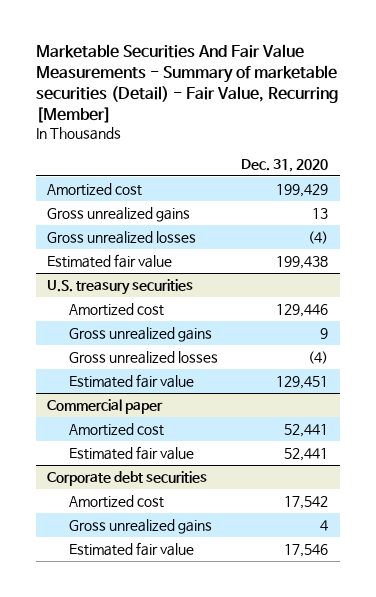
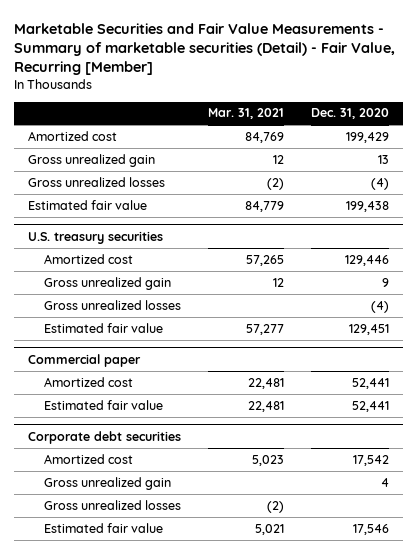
- Marketable Securities And Fair Value Measurements - Summary of marketable securities (Detail) - Fair Value, Recurring [Member]
+ Marketable Securities and Fair Value Measurements - Summary of marketable securities (Detail) - Fair Value, Recurring [Member]
- | Dec. 31, 2020
+ | Mar. 31, 2021 | Dec. 31, 2020
- Gross unrealized gains | 13
+ Gross unrealized gain | 12 | 13
@ U.S. treasury securities
- Gross unrealized gains | 9
+ Gross unrealized gain | 12 | 9
@ Corporate debt securities
- Gross unrealized gains | 4
+ Gross unrealized gain | | 4
+ Gross unrealized losses | (2) |

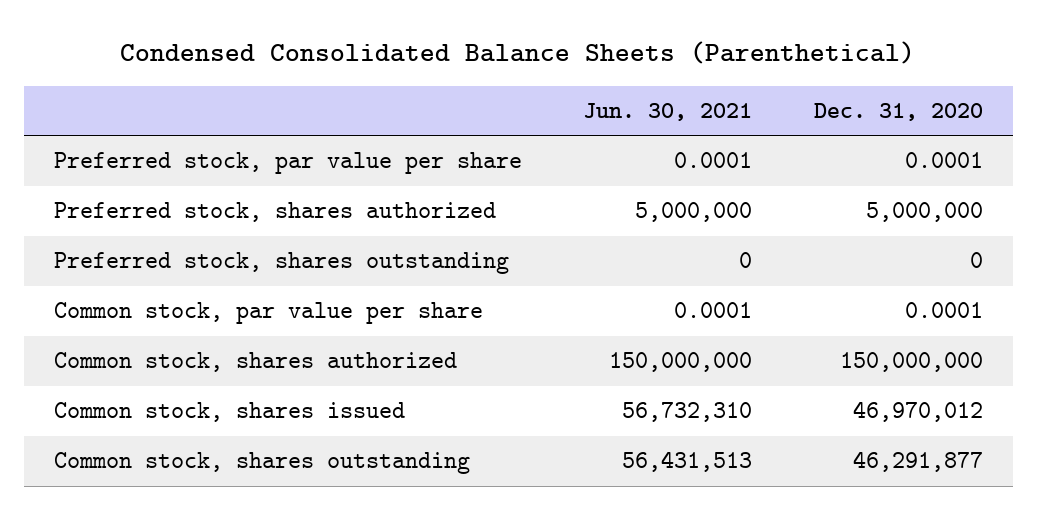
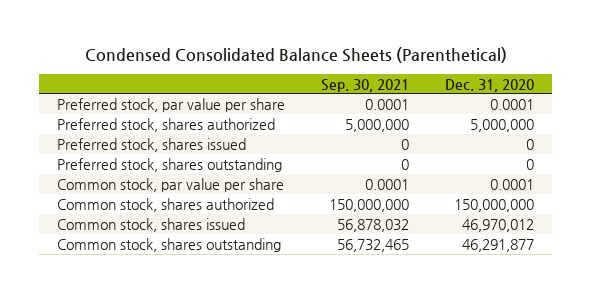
- | Jun. 30, 2021 | Dec. 31, 2020
+ | Sep. 30, 2021 | Dec. 31, 2020
+ Preferred stock, shares issued | 0 | 0

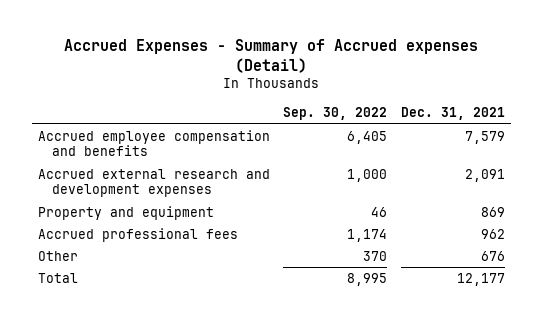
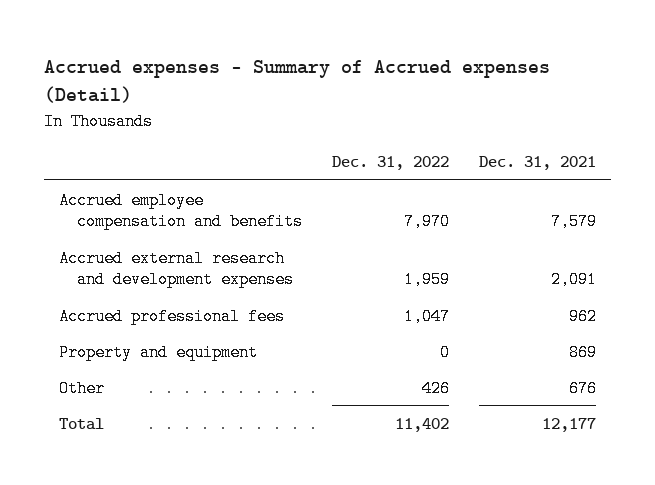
- Accrued Expenses - Summary of Accrued expenses (Detail)
+ Accrued expenses - Summary of Accrued expenses (Detail)
- | Sep. 30, 2022 | Dec. 31, 2021
+ | Dec. 31, 2022 | Dec. 31, 2021
moved down: Property and equipment | 0 | 869

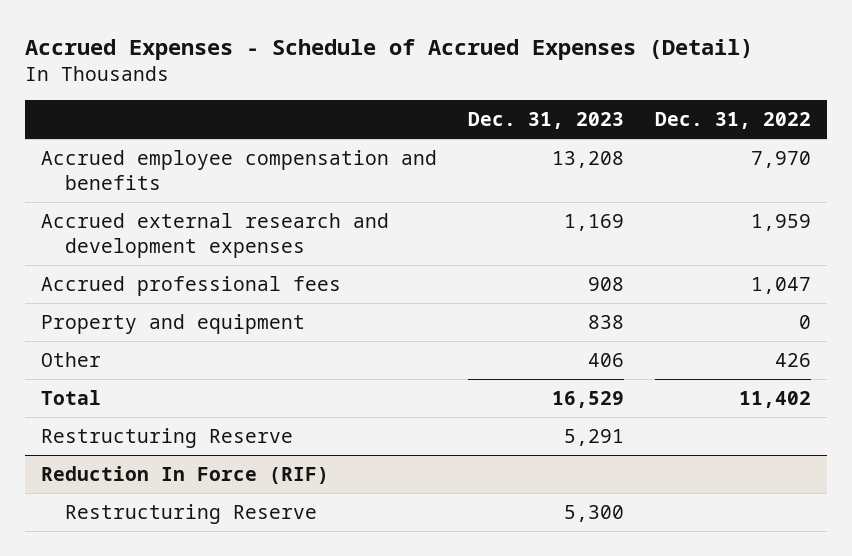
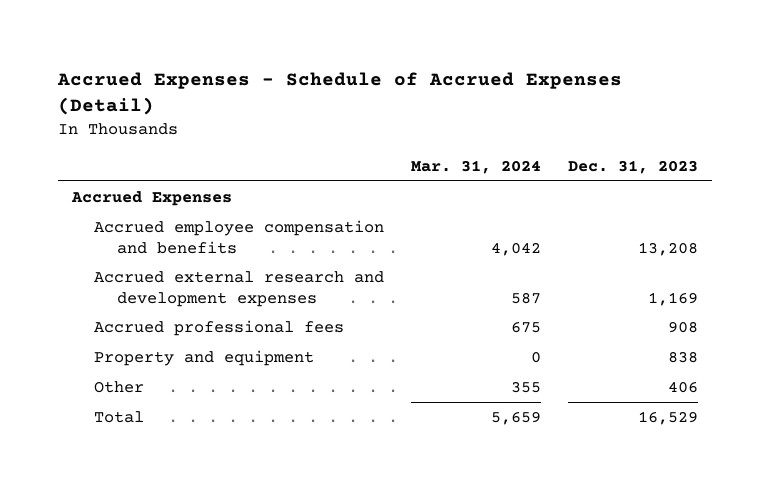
- | Dec. 31, 2023 | Dec. 31, 2022
+ | Mar. 31, 2024 | Dec. 31, 2023
+ Accrued Expenses
- Restructuring Reserve | 5,291 |
- Reduction In Force (RIF)
- Restructuring Reserve | 5,300 |

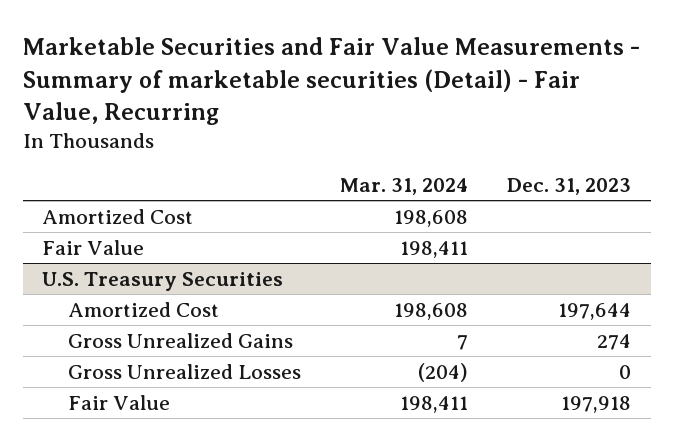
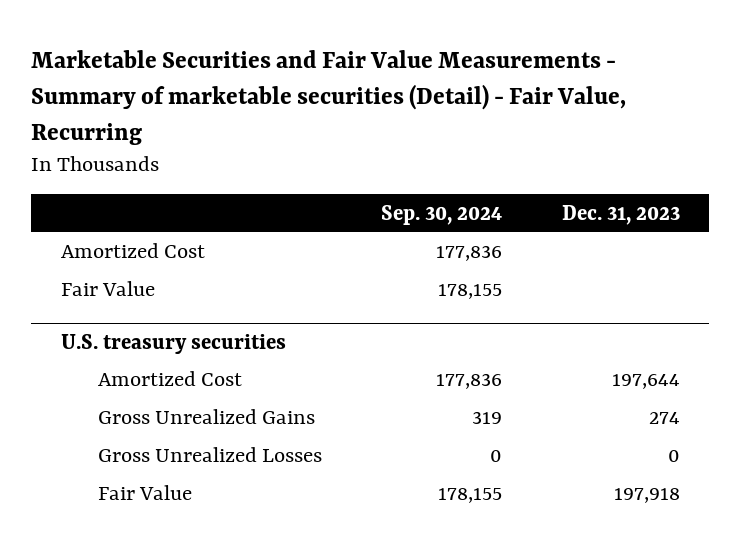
- | Mar. 31, 2024 | Dec. 31, 2023
+ | Sep. 30, 2024 | Dec. 31, 2023
- U.S. Treasury Securities
+ U.S. treasury securities

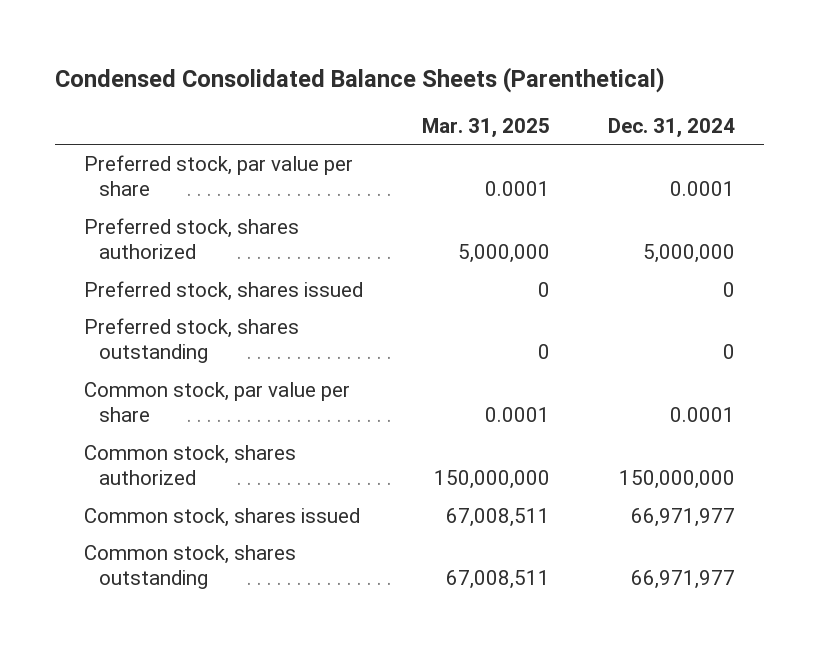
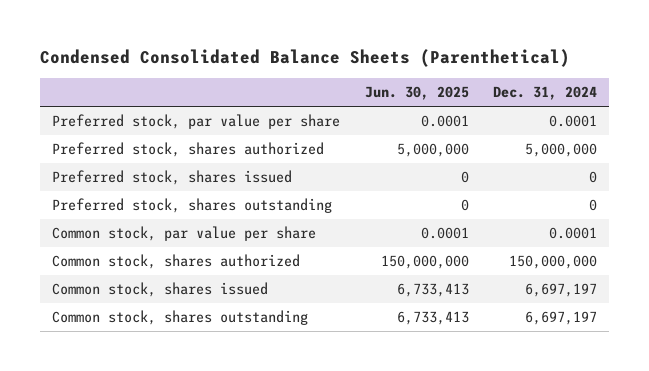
- | Mar. 31, 2025 | Dec. 31, 2024
+ | Jun. 30, 2025 | Dec. 31, 2024
- Common stock, shares issued | 67,008,511 | 66,971,977
- Common stock, shares outstanding | 67,008,511 | 66,971,977
+ Common stock, shares issued | 6,733,413 | 6,697,197
+ Common stock, shares outstanding | 6,733,413 | 6,697,197

